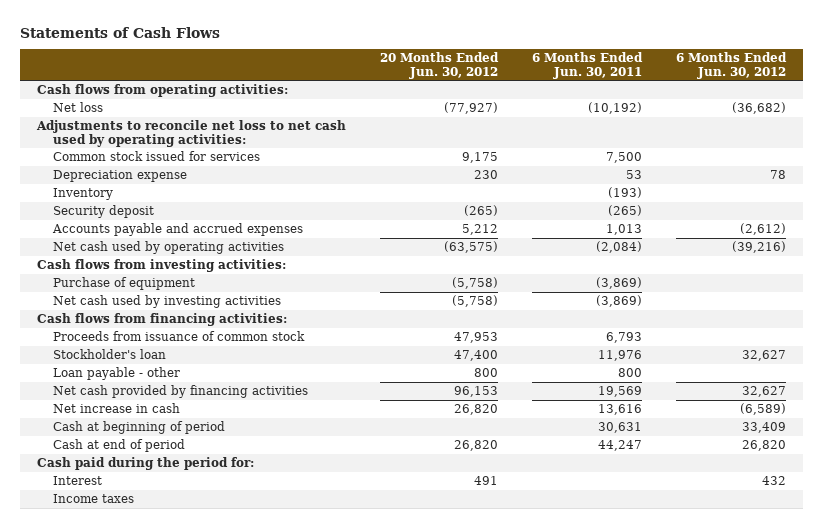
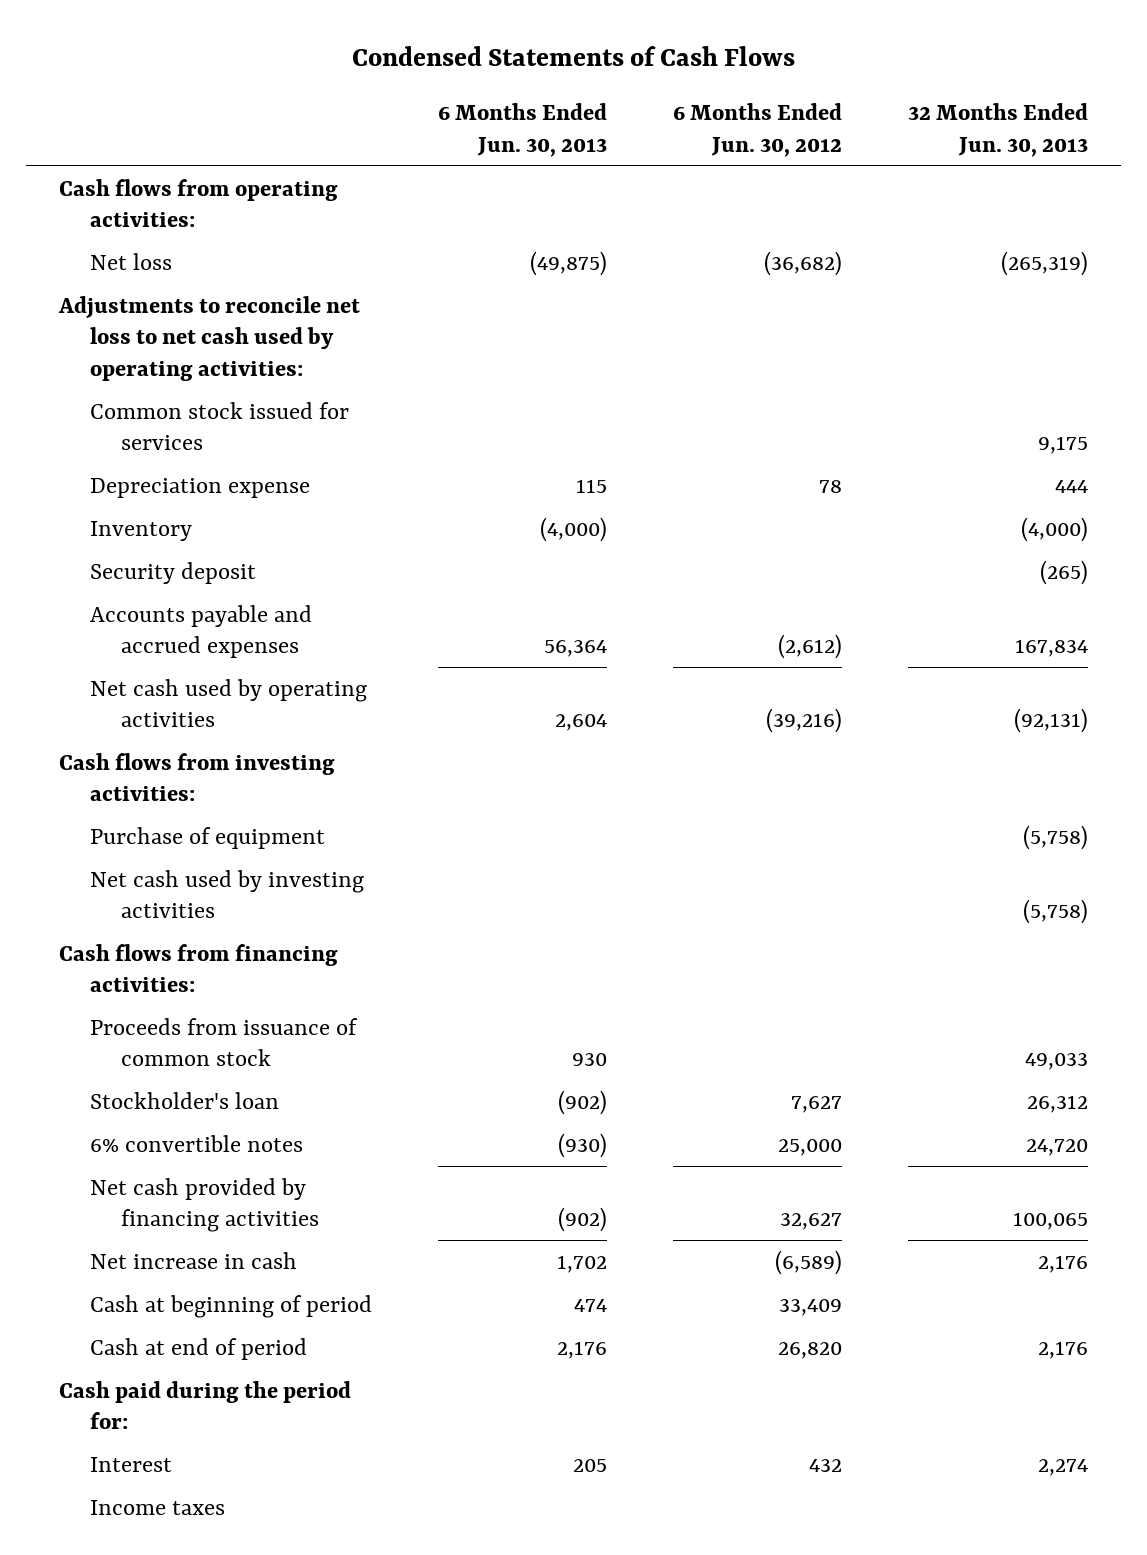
- Statements of Cash Flows
+ Condensed Statements of Cash Flows
- | 20 Months Ended Jun. 30, 2012 | 6 Months Ended Jun. 30, 2011 | 6 Months Ended Jun. 30, 2012
+ | 6 Months Ended Jun. 30, 2013 | 6 Months Ended Jun. 30, 2012 | 32 Months Ended Jun. 30, 2013
- Stockholder's loan | 47,400 | 11,976 | 32,627
- Loan payable - other | 800 | 800 |
+ Stockholder's loan | (902) | 7,627 | 26,312
+ 6% convertible notes | (930) | 25,000 | 24,720

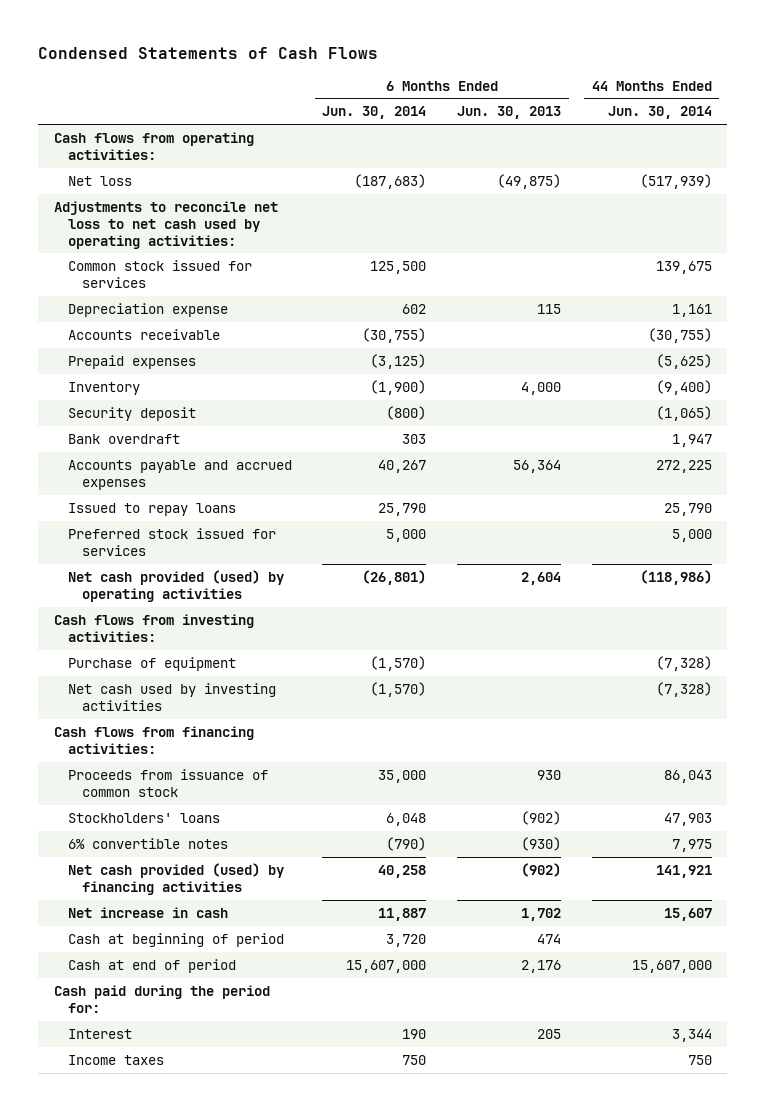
- | 6 Months Ended Jun. 30, 2013 | 6 Months Ended Jun. 30, 2012 | 32 Months Ended Jun. 30, 2013
+ | 6 Months Ended Jun. 30, 2014 | 6 Months Ended Jun. 30, 2013 | 44 Months Ended Jun. 30, 2014
- Inventory | (4,000) | | (4,000)
+ Accounts receivable | (30,755) | | (30,755)
+ Prepaid expenses | (3,125) | | (5,625)
+ Inventory | (1,900) | 4,000 | (9,400)
+ Bank overdraft | 303 | | 1,947
- Net cash used by operating activities | 2,604 | (39,216) | (92,131)
+ Issued to repay loans | 25,790 | | 25,790
+ Preferred stock issued for services | 5,000 | | 5,000
+ Net cash provided (used) by operating activities | (26,801) | 2,604 | (118,986)
- Stockholder's loan | (902) | 7,627 | 26,312
+ Stockholders' loans | 6,048 | (902) | 47,903
- Net cash provided by financing activities | (902) | 32,627 | 100,065
+ Net cash provided (used) by financing activities | 40,258 | (902) | 141,921

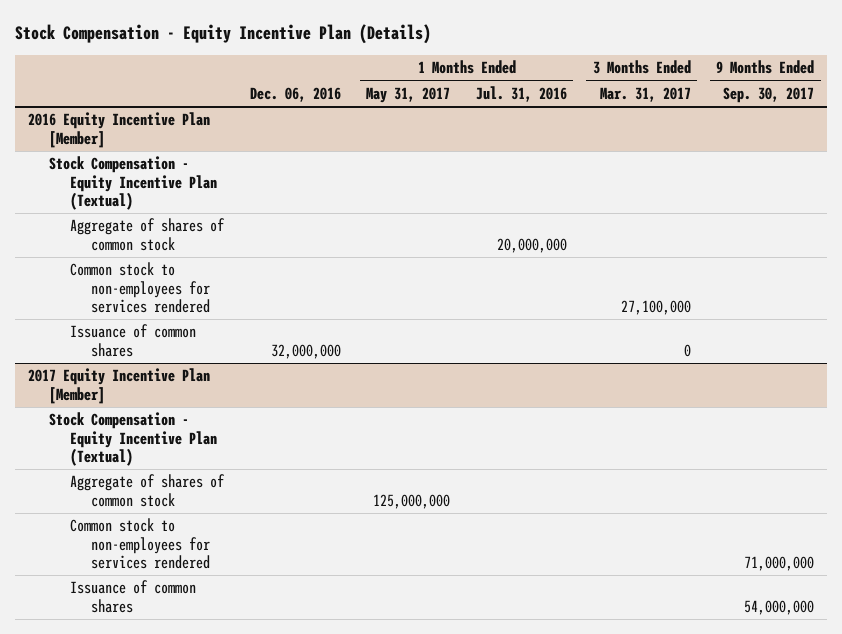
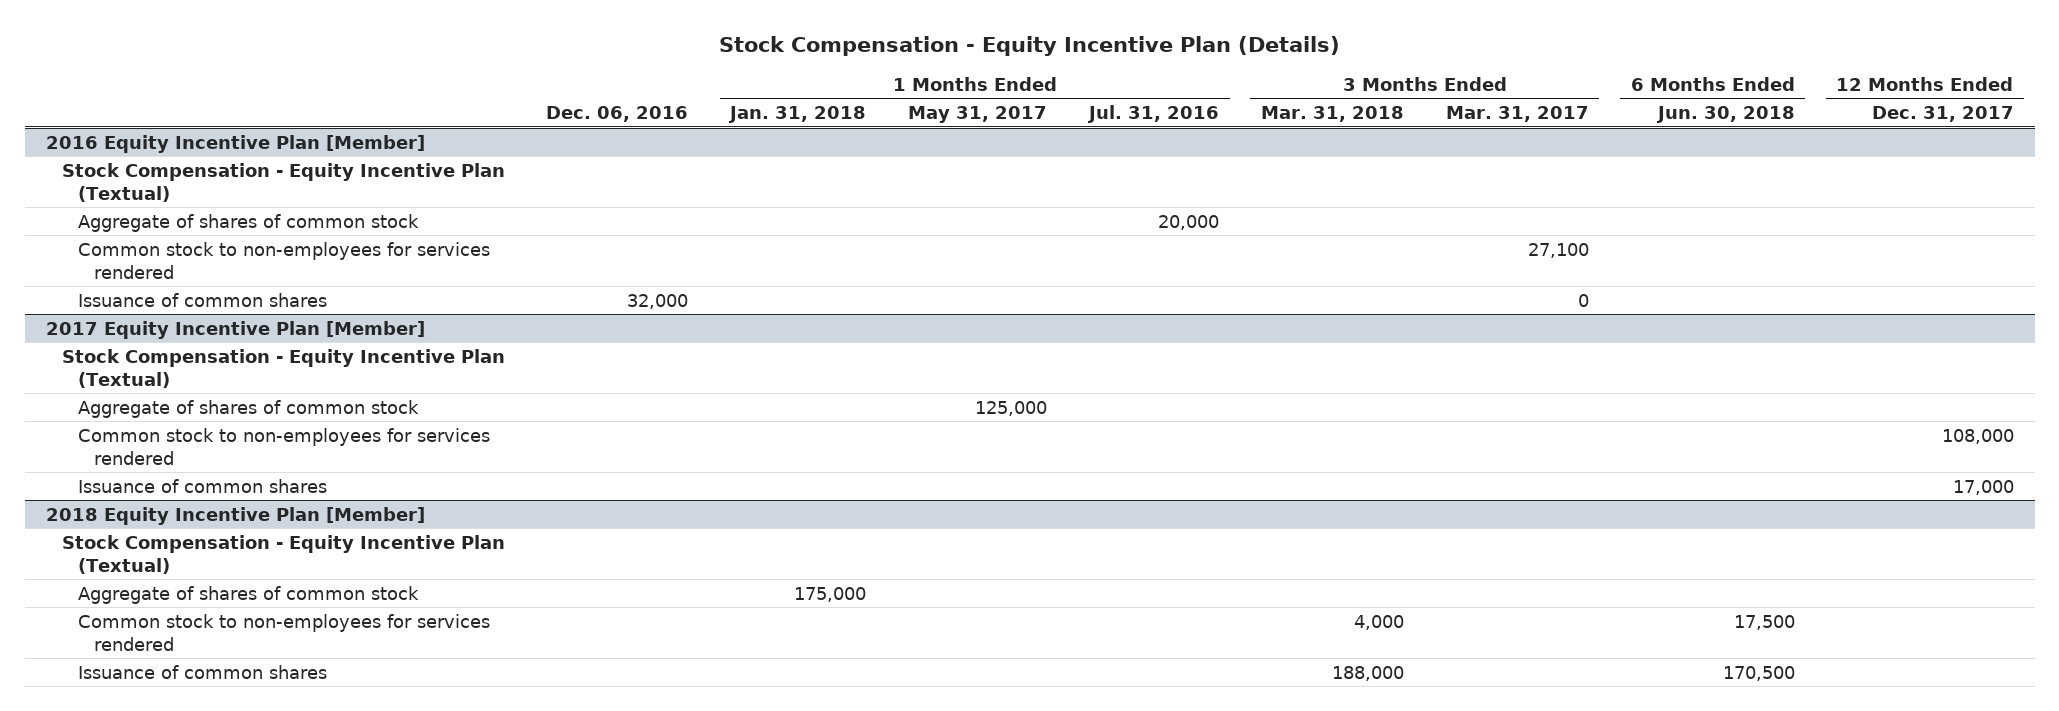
- | Dec. 06, 2016 | 1 Months Ended May 31, 2017 | 1 Months Ended Jul. 31, 2016 | 3 Months Ended Mar. 31, 2017 | 9 Months Ended Sep. 30, 2017
+ | Dec. 06, 2016 | 1 Months Ended Jan. 31, 2018 | 1 Months Ended May 31, 2017 | 1 Months Ended Jul. 31, 2016 | 3 Months Ended Mar. 31, 2018 | 3 Months Ended Mar. 31, 2017 | 6 Months Ended Jun. 30, 2018 | 12 Months Ended Dec. 31, 2017
@ 2016 Equity Incentive Plan [Member]
- Aggregate of shares of common stock | | | 20,000,000 | |
- Common stock to non-employees for services rendered | | | | 27,100,000 |
- Issuance of common shares | 32,000,000 | | | 0 |
+ Aggregate of shares of common stock | | | | 20,000 | | | |
+ Common stock to non-employees for services rendered | | | | | | 27,100 | |
+ Issuance of common shares | 32,000 | | | | | 0 | |
@ 2017 Equity Incentive Plan [Member]
- Aggregate of shares of common stock | | 125,000,000 | | |
+ Aggregate of shares of common stock | | | 125,000 | | | | |
+ 2018 Equity Incentive Plan [Member]
+ Stock Compensation - Equity Incentive Plan (Textual)
+ Aggregate of shares of common stock | | 175,000 | | | | | |
+ Common stock to non-employees for services rendered | | | | | 4,000 | | 17,500 |
+ Issuance of common shares | | | | | 188,000 | | 170,500 |

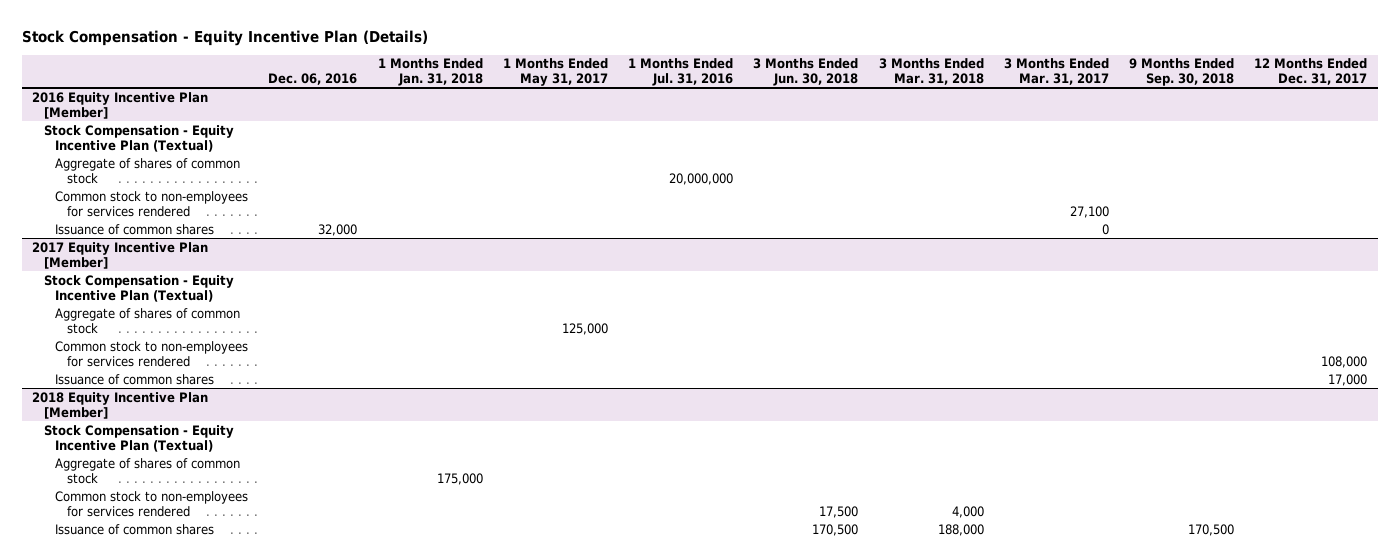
- | Dec. 06, 2016 | 1 Months Ended Jan. 31, 2018 | 1 Months Ended May 31, 2017 | 1 Months Ended Jul. 31, 2016 | 3 Months Ended Mar. 31, 2018 | 3 Months Ended Mar. 31, 2017 | 6 Months Ended Jun. 30, 2018 | 12 Months Ended Dec. 31, 2017
+ | Dec. 06, 2016 | 1 Months Ended Jan. 31, 2018 | 1 Months Ended May 31, 2017 | 1 Months Ended Jul. 31, 2016 | 3 Months Ended Jun. 30, 2018 | 3 Months Ended Mar. 31, 2018 | 3 Months Ended Mar. 31, 2017 | 9 Months Ended Sep. 30, 2018 | 12 Months Ended Dec. 31, 2017
@ 2016 Equity Incentive Plan [Member]
- Aggregate of shares of common stock | | | | 20,000 | | | |
+ Aggregate of shares of common stock | | | | 20,000,000 | | | | |

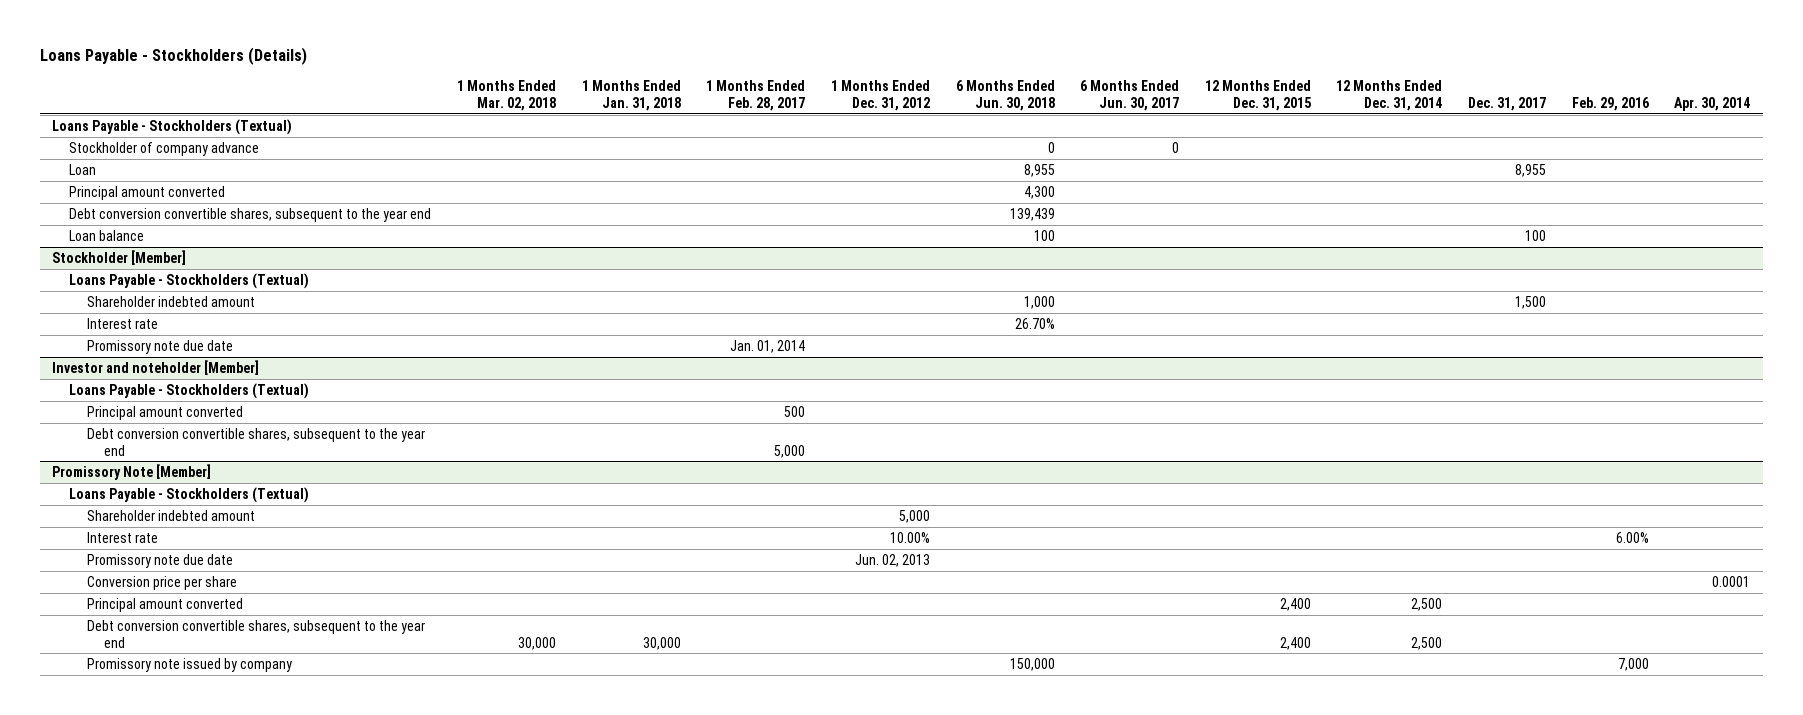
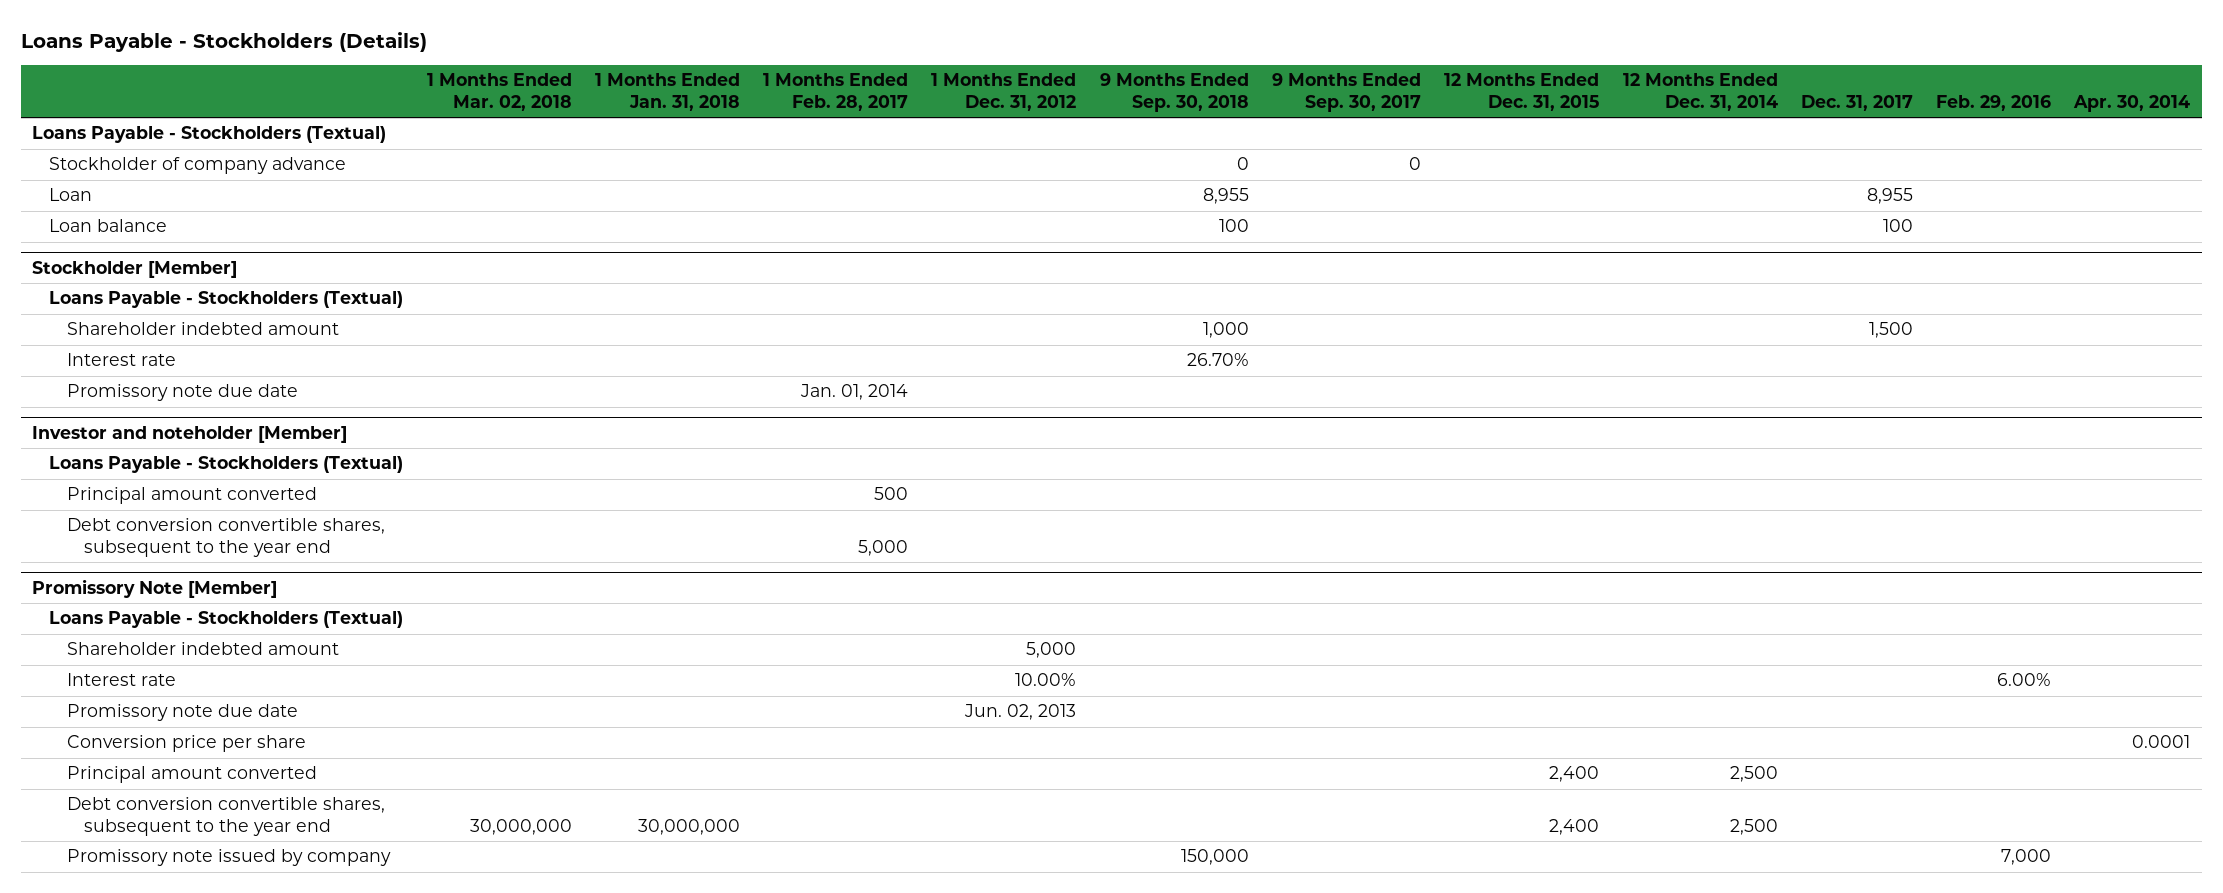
- | 1 Months Ended Mar. 02, 2018 | 1 Months Ended Jan. 31, 2018 | 1 Months Ended Feb. 28, 2017 | 1 Months Ended Dec. 31, 2012 | 6 Months Ended Jun. 30, 2018 | 6 Months Ended Jun. 30, 2017 | 12 Months Ended Dec. 31, 2015 | 12 Months Ended Dec. 31, 2014 | Dec. 31, 2017 | Feb. 29, 2016 | Apr. 30, 2014
+ | 1 Months Ended Mar. 02, 2018 | 1 Months Ended Jan. 31, 2018 | 1 Months Ended Feb. 28, 2017 | 1 Months Ended Dec. 31, 2012 | 9 Months Ended Sep. 30, 2018 | 9 Months Ended Sep. 30, 2017 | 12 Months Ended Dec. 31, 2015 | 12 Months Ended Dec. 31, 2014 | Dec. 31, 2017 | Feb. 29, 2016 | Apr. 30, 2014
- Principal amount converted | | | | | 4,300 | | | | | |
- Debt conversion convertible shares, subsequent to the year end | | | | | 139,439 | | | | | |
@ Promissory Note [Member]
- Debt conversion convertible shares, subsequent to the year end | 30,000 | 30,000 | | | | | 2,400 | 2,500 | | |
+ Debt conversion convertible shares, subsequent to the year end | 30,000,000 | 30,000,000 | | | | | 2,400 | 2,500 | | |

